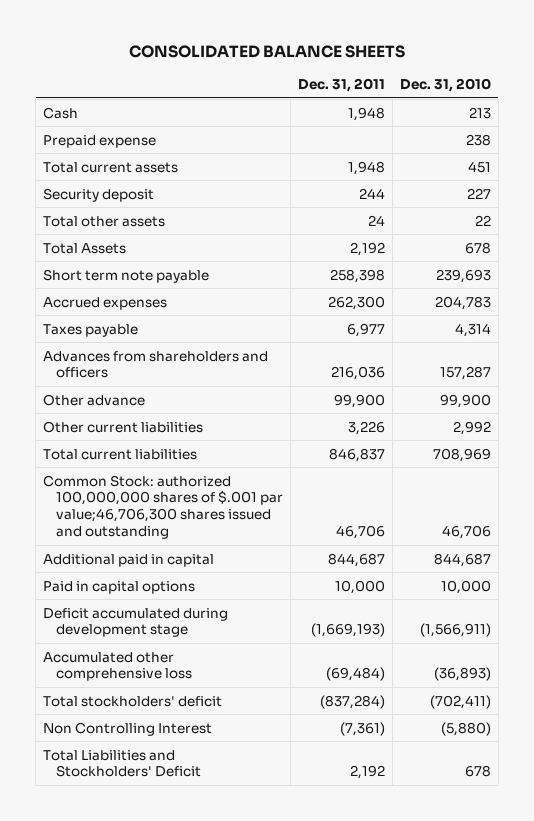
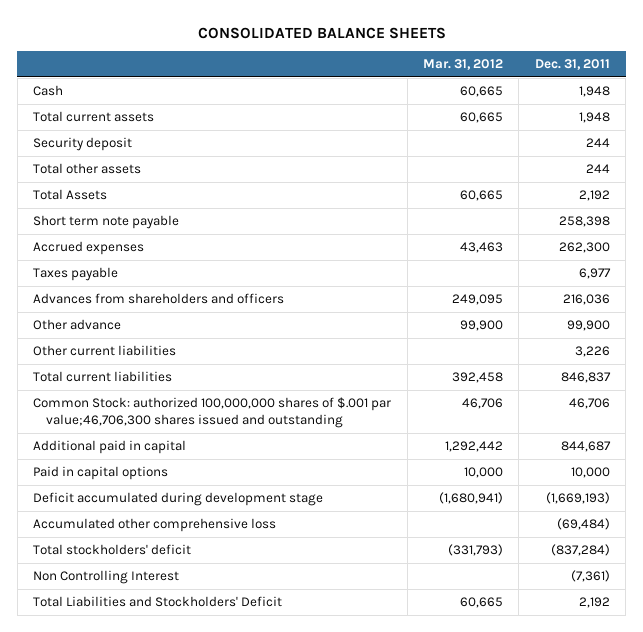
- | Dec. 31, 2011 | Dec. 31, 2010
+ | Mar. 31, 2012 | Dec. 31, 2011
- Prepaid expense | | 238
- Total other assets | 24 | 22
+ Total other assets | | 244

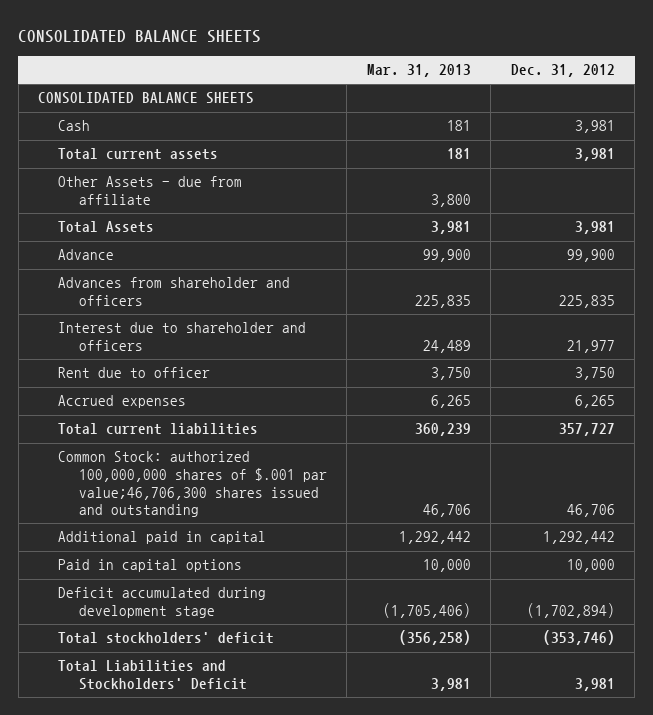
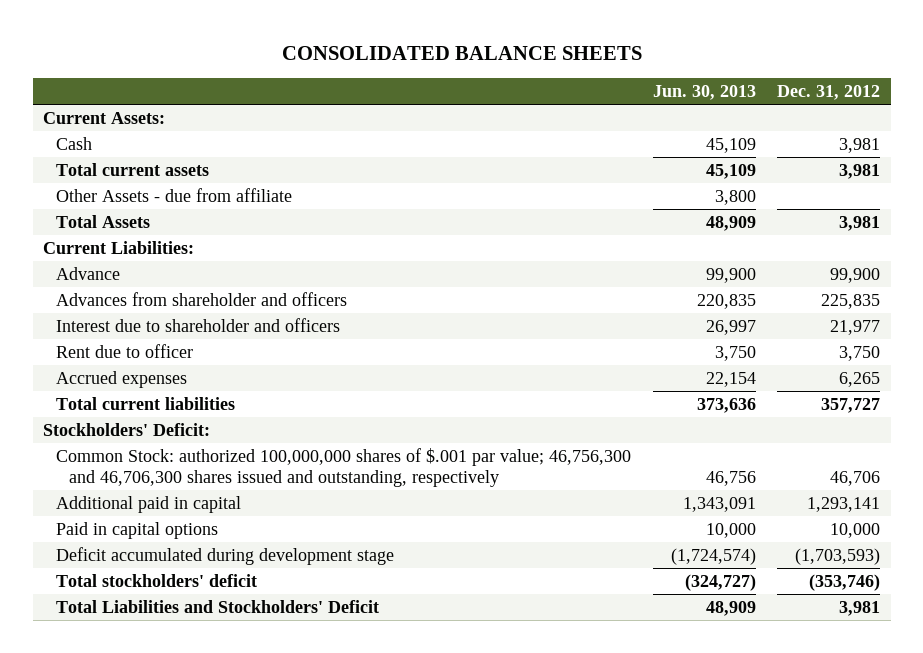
- | Mar. 31, 2013 | Dec. 31, 2012
+ | Jun. 30, 2013 | Dec. 31, 2012
- CONSOLIDATED BALANCE SHEETS
+ Current Assets:
+ Current Liabilities:
- Common Stock: authorized 100,000,000 shares of $.001 par value;46,706,300 shares issued and outstanding | 46,706 | 46,706
- Additional paid in capital | 1,292,442 | 1,292,442
+ Stockholders' Deficit:
+ Common Stock: authorized 100,000,000 shares of $.001 par value; 46,756,300 and 46,706,300 shares issued and outstanding, respectively | 46,756 | 46,706
+ Additional paid in capital | 1,343,091 | 1,293,141
- Deficit accumulated during development stage | (1,705,406) | (1,702,894)
+ Deficit accumulated during development stage | (1,724,574) | (1,703,593)

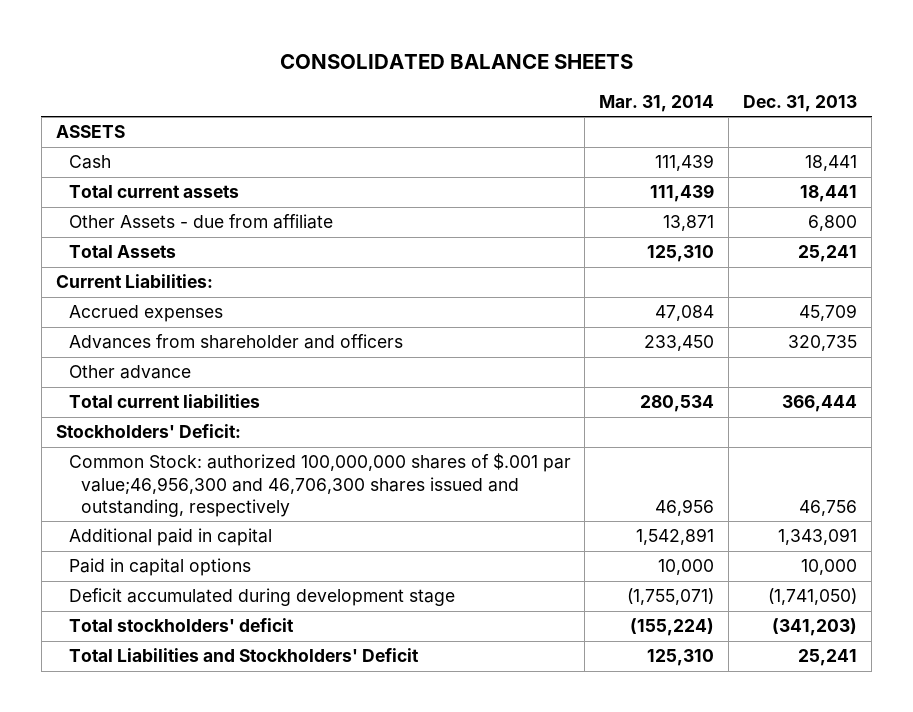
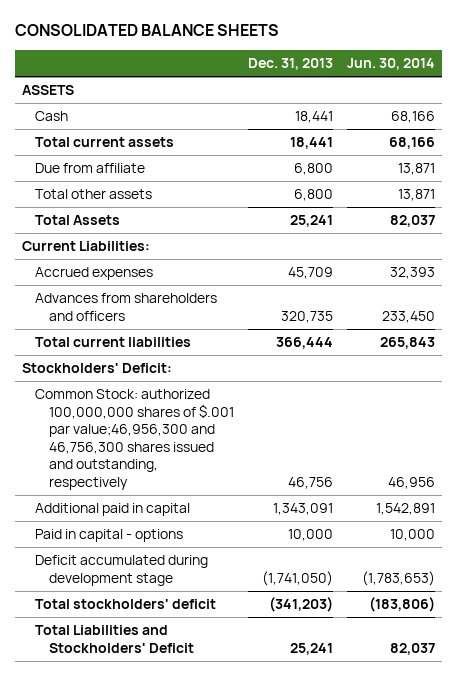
- | Mar. 31, 2014 | Dec. 31, 2013
+ | Dec. 31, 2013 | Jun. 30, 2014
- Other Assets - due from affiliate | 13,871 | 6,800
+ Due from affiliate | 6,800 | 13,871
+ Total other assets | 6,800 | 13,871
- Advances from shareholder and officers | 233,450 | 320,735
- Other advance
+ Advances from shareholders and officers | 320,735 | 233,450
- Common Stock: authorized 100,000,000 shares of $.001 par value;46,956,300 and 46,706,300 shares issued and outstanding, respectively | 46,956 | 46,756
+ Common Stock: authorized 100,000,000 shares of $.001 par value;46,956,300 and 46,756,300 shares issued and outstanding, respectively | 46,756 | 46,956
- Paid in capital options | 10,000 | 10,000
+ Paid in capital - options | 10,000 | 10,000

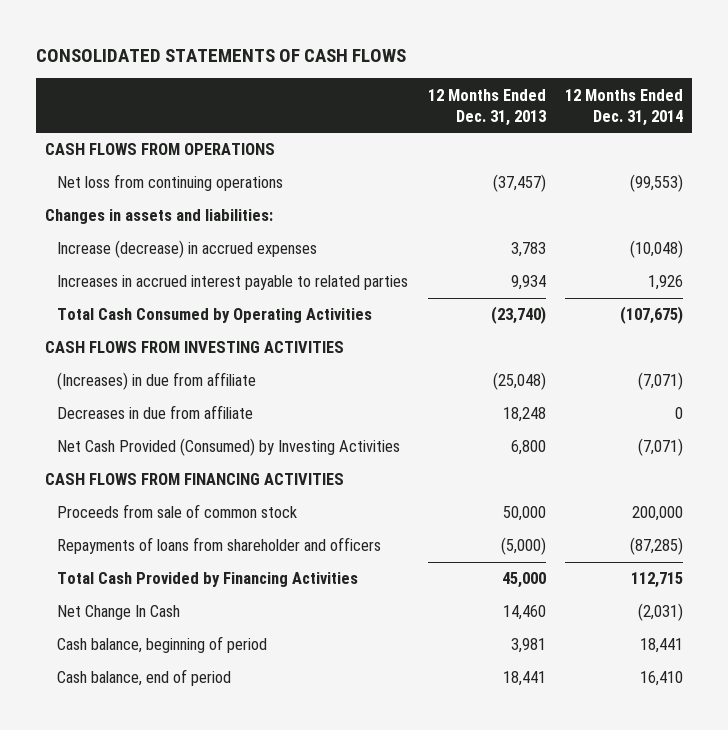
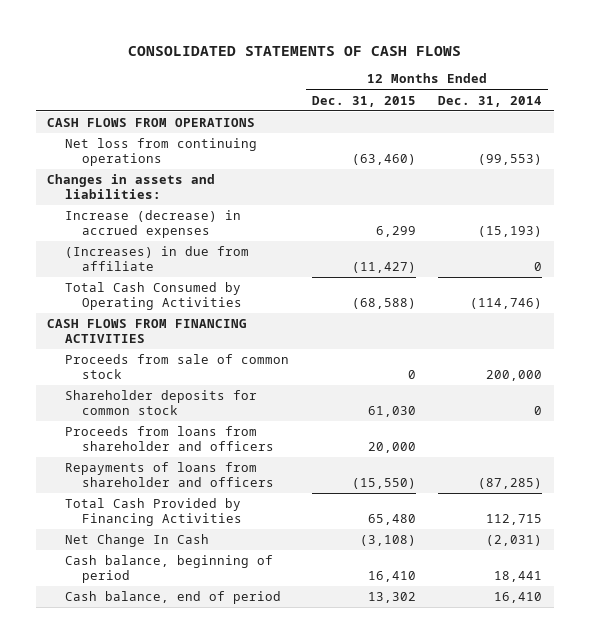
- | 12 Months Ended Dec. 31, 2013 | 12 Months Ended Dec. 31, 2014
+ | 12 Months Ended Dec. 31, 2015 | 12 Months Ended Dec. 31, 2014
- Increase (decrease) in accrued expenses | 3,783 | (10,048)
- Increases in accrued interest payable to related parties | 9,934 | 1,926
- Total Cash Consumed by Operating Activities | (23,740) | (107,675)
- CASH FLOWS FROM INVESTING ACTIVITIES
- (Increases) in due from affiliate | (25,048) | (7,071)
- Decreases in due from affiliate | 18,248 | 0
- Net Cash Provided (Consumed) by Investing Activities | 6,800 | (7,071)
+ Increase (decrease) in accrued expenses | 6,299 | (15,193)
+ (Increases) in due from affiliate | (11,427) | 0
+ Total Cash Consumed by Operating Activities | (68,588) | (114,746)
+ Shareholder deposits for common stock | 61,030 | 0
+ Proceeds from loans from shareholder and officers | 20,000 |

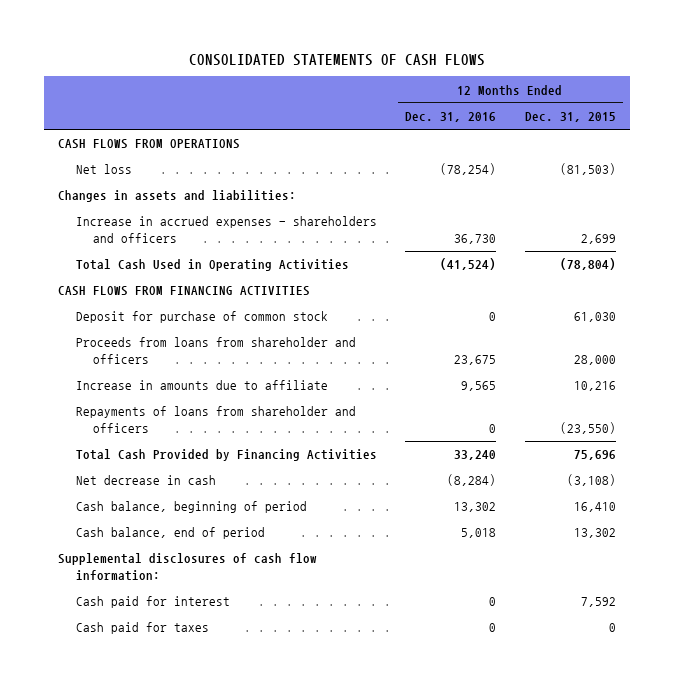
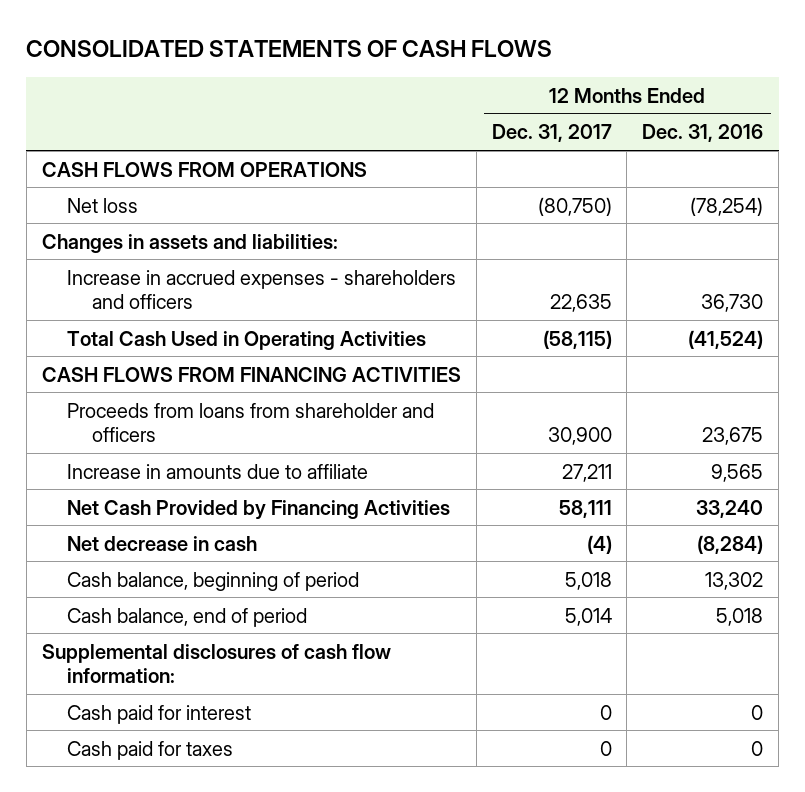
- | 12 Months Ended Dec. 31, 2016 | 12 Months Ended Dec. 31, 2015
+ | 12 Months Ended Dec. 31, 2017 | 12 Months Ended Dec. 31, 2016
- Deposit for purchase of common stock | 0 | 61,030
- Repayments of loans from shareholder and officers | 0 | (23,550)
- Total Cash Provided by Financing Activities | 33,240 | 75,696
+ Net Cash Provided by Financing Activities | 58,111 | 33,240

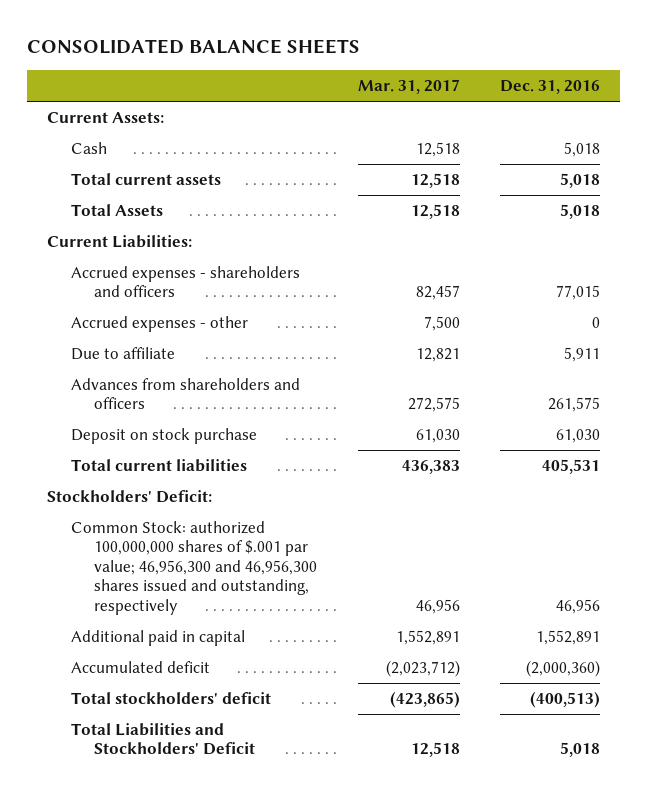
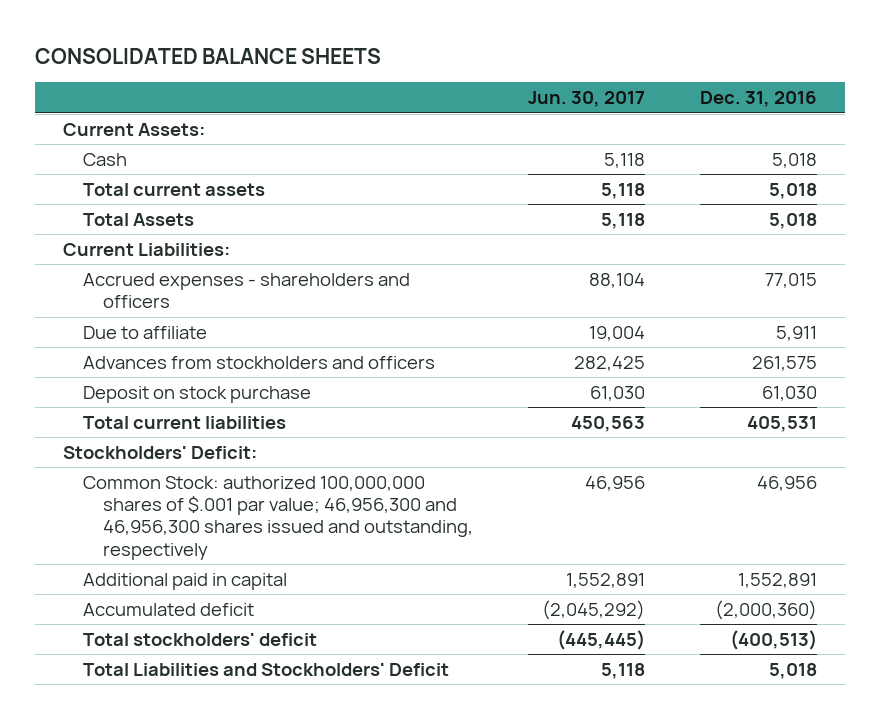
- | Mar. 31, 2017 | Dec. 31, 2016
+ | Jun. 30, 2017 | Dec. 31, 2016
- Accrued expenses - other | 7,500 | 0
- Advances from shareholders and officers | 272,575 | 261,575
+ Advances from stockholders and officers | 282,425 | 261,575

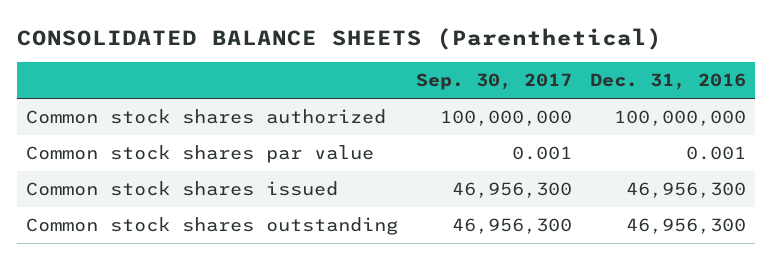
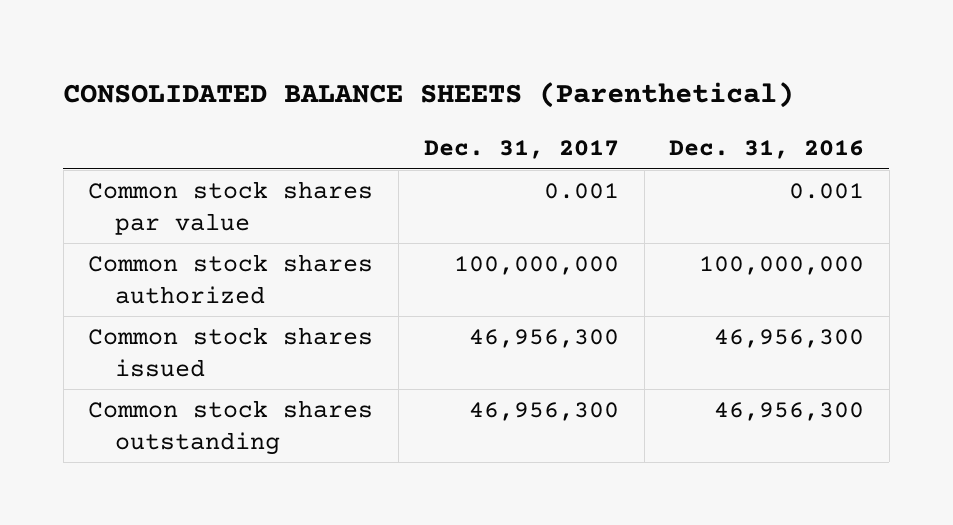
- | Sep. 30, 2017 | Dec. 31, 2016
+ | Dec. 31, 2017 | Dec. 31, 2016
moved down: Common stock shares authorized | 100,000,000 | 100,000,000

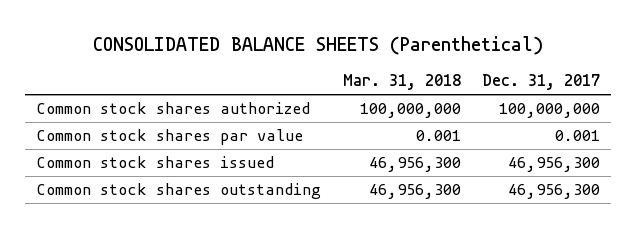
- | Dec. 31, 2017 | Dec. 31, 2016
+ | Mar. 31, 2018 | Dec. 31, 2017
moved down: Common stock shares par value | 0.001 | 0.001

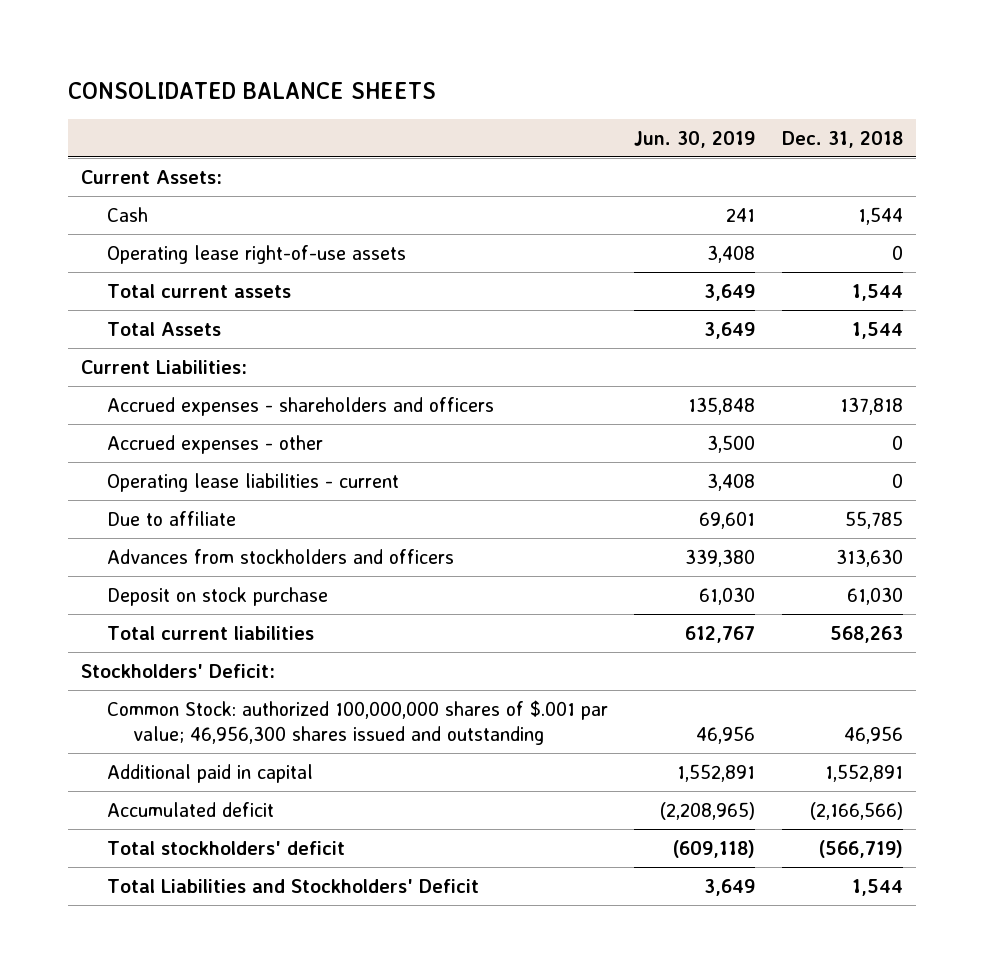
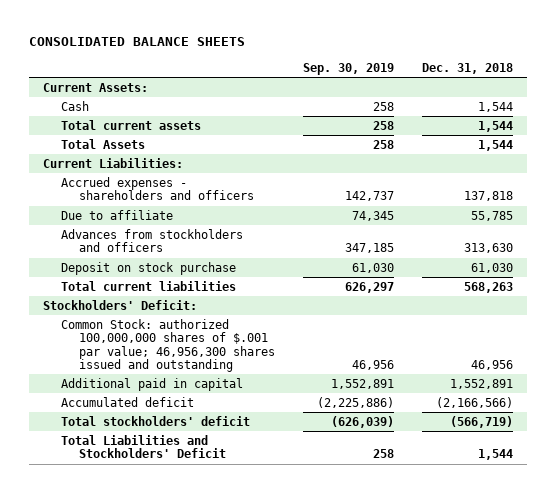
- | Jun. 30, 2019 | Dec. 31, 2018
+ | Sep. 30, 2019 | Dec. 31, 2018
- Operating lease right-of-use assets | 3,408 | 0
- Accrued expenses - other | 3,500 | 0
- Operating lease liabilities - current | 3,408 | 0

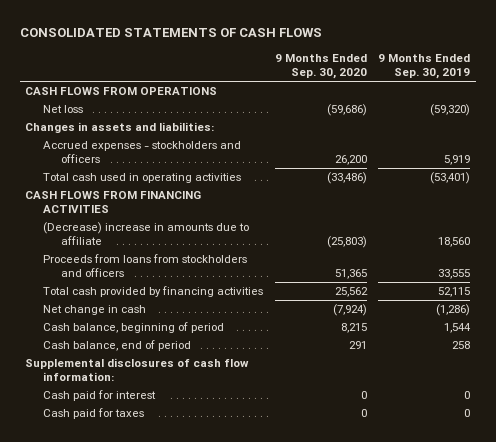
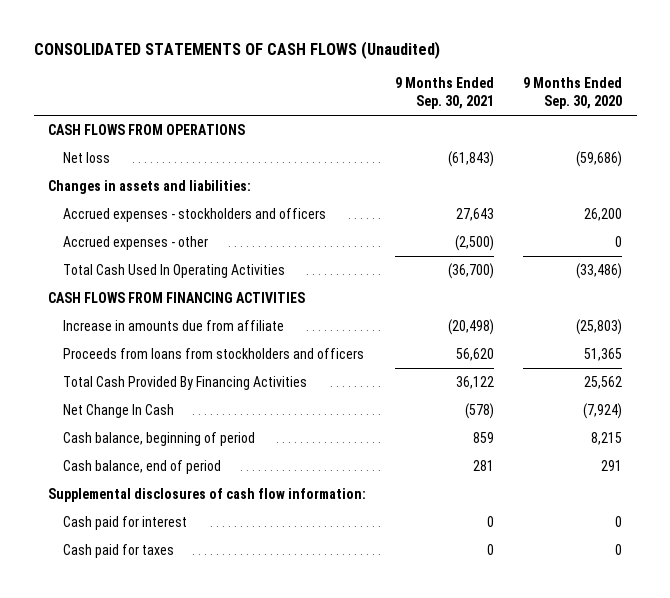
- CONSOLIDATED STATEMENTS OF CASH FLOWS
+ CONSOLIDATED STATEMENTS OF CASH FLOWS (Unaudited)
- | 9 Months Ended Sep. 30, 2020 | 9 Months Ended Sep. 30, 2019
+ | 9 Months Ended Sep. 30, 2021 | 9 Months Ended Sep. 30, 2020
- Total cash used in operating activities | (33,486) | (53,401)
+ Accrued expenses - other | (2,500) | 0
+ Total Cash Used In Operating Activities | (36,700) | (33,486)
- (Decrease) increase in amounts due to affiliate | (25,803) | 18,560
+ Increase in amounts due from affiliate | (20,498) | (25,803)
- Total cash provided by financing activities | 25,562 | 52,115
- Net change in cash | (7,924) | (1,286)
+ Total Cash Provided By Financing Activities | 36,122 | 25,562
+ Net Change In Cash | (578) | (7,924)

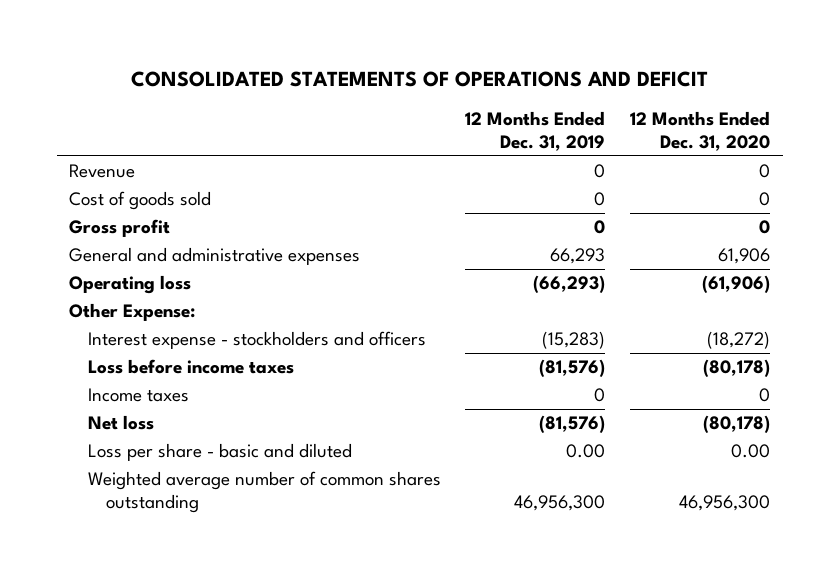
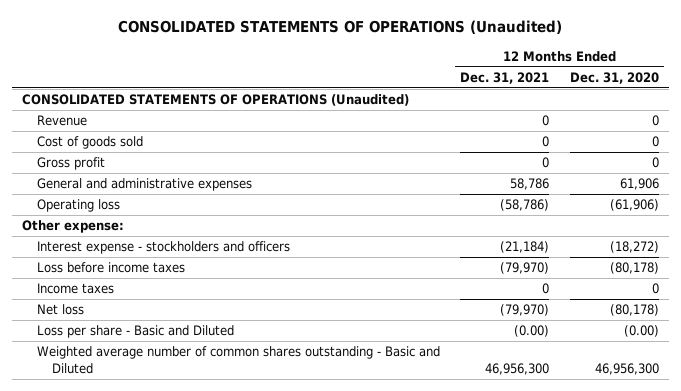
- CONSOLIDATED STATEMENTS OF OPERATIONS AND DEFICIT
+ CONSOLIDATED STATEMENTS OF OPERATIONS (Unaudited)
- | 12 Months Ended Dec. 31, 2019 | 12 Months Ended Dec. 31, 2020
+ | 12 Months Ended Dec. 31, 2021 | 12 Months Ended Dec. 31, 2020
+ CONSOLIDATED STATEMENTS OF OPERATIONS (Unaudited)
- Other Expense:
+ Other expense:
- Loss per share - basic and diluted | 0.00 | 0.00
- Weighted average number of common shares outstanding | 46,956,300 | 46,956,300
+ Loss per share - Basic and Diluted | (0.00) | (0.00)
+ Weighted average number of common shares outstanding - Basic and Diluted | 46,956,300 | 46,956,300

